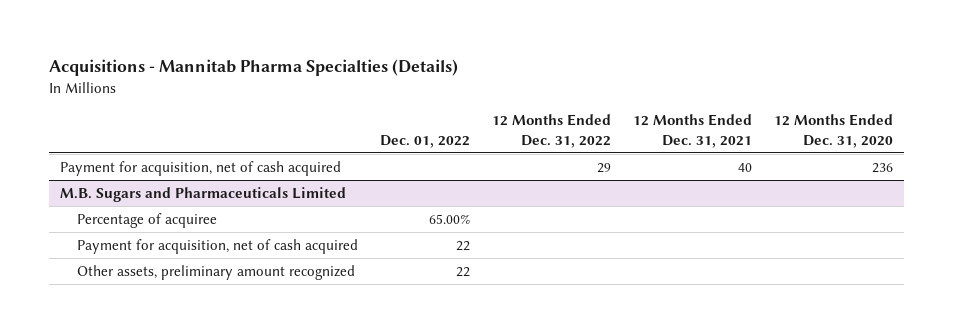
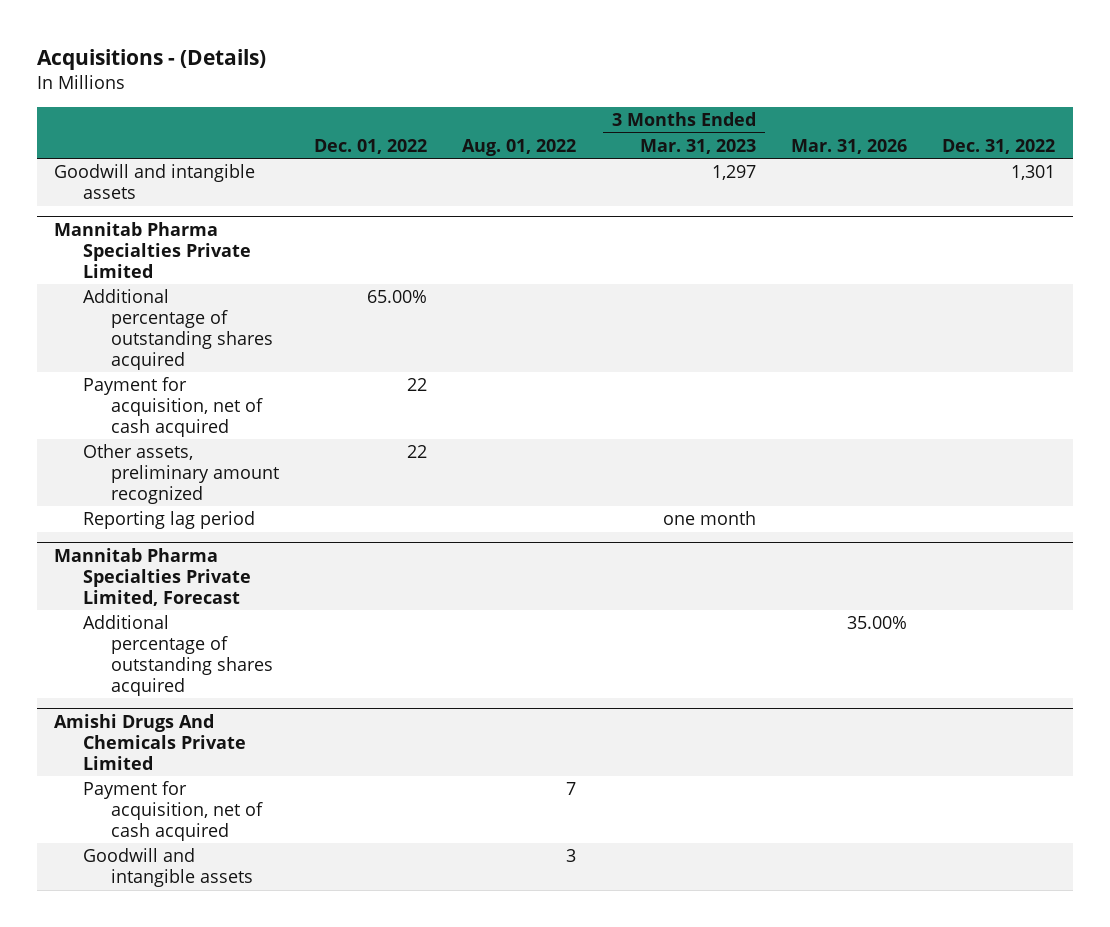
- Acquisitions - Mannitab Pharma Specialties (Details)
+ Acquisitions - (Details)
- | Dec. 01, 2022 | 12 Months Ended Dec. 31, 2022 | 12 Months Ended Dec. 31, 2021 | 12 Months Ended Dec. 31, 2020
+ | Dec. 01, 2022 | Aug. 01, 2022 | 3 Months Ended Mar. 31, 2023 | Mar. 31, 2026 | Dec. 31, 2022
- Payment for acquisition, net of cash acquired | | 29 | 40 | 236
- M.B. Sugars and Pharmaceuticals Limited
- Percentage of acquiree | 65.00% | | |
+ Goodwill and intangible assets | | | 1,297 | | 1,301
+ Mannitab Pharma Specialties Private Limited
+ Additional percentage of outstanding shares acquired | 65.00% | | | |
+ Reporting lag period | | | one month | |
+ Mannitab Pharma Specialties Private Limited, Forecast
+ Additional percentage of outstanding shares acquired | | | | 35.00% |
+ Amishi Drugs And Chemicals Private Limited
+ Payment for acquisition, net of cash acquired | | 7 | | |
+ Goodwill and intangible assets | | 3 | | |

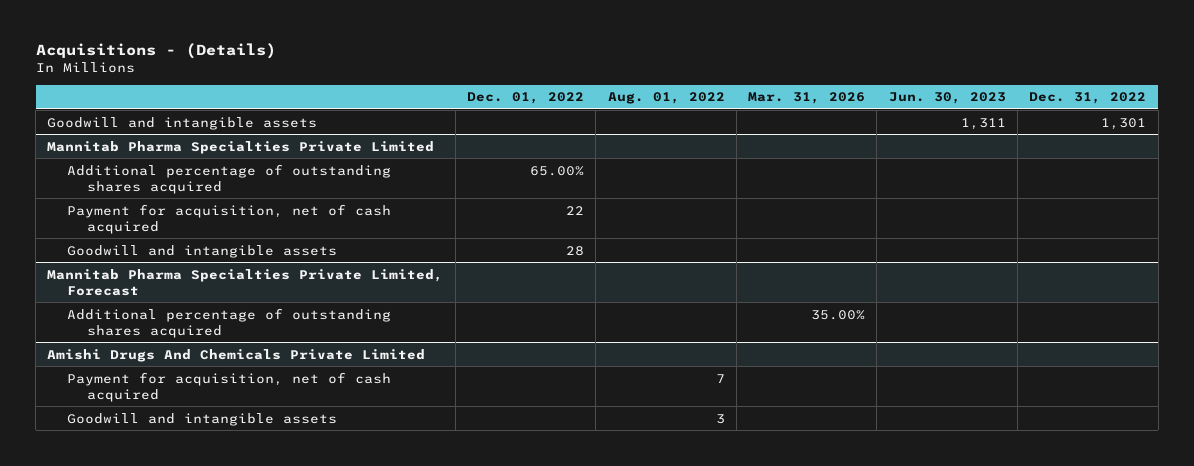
- | Dec. 01, 2022 | Aug. 01, 2022 | 3 Months Ended Mar. 31, 2023 | Mar. 31, 2026 | Dec. 31, 2022
+ | Dec. 01, 2022 | Aug. 01, 2022 | Mar. 31, 2026 | Jun. 30, 2023 | Dec. 31, 2022
@ Mannitab Pharma Specialties Private Limited
- Other assets, preliminary amount recognized | 22 | | | |
- Reporting lag period | | | one month | |
+ Goodwill and intangible assets | 28 | | | |

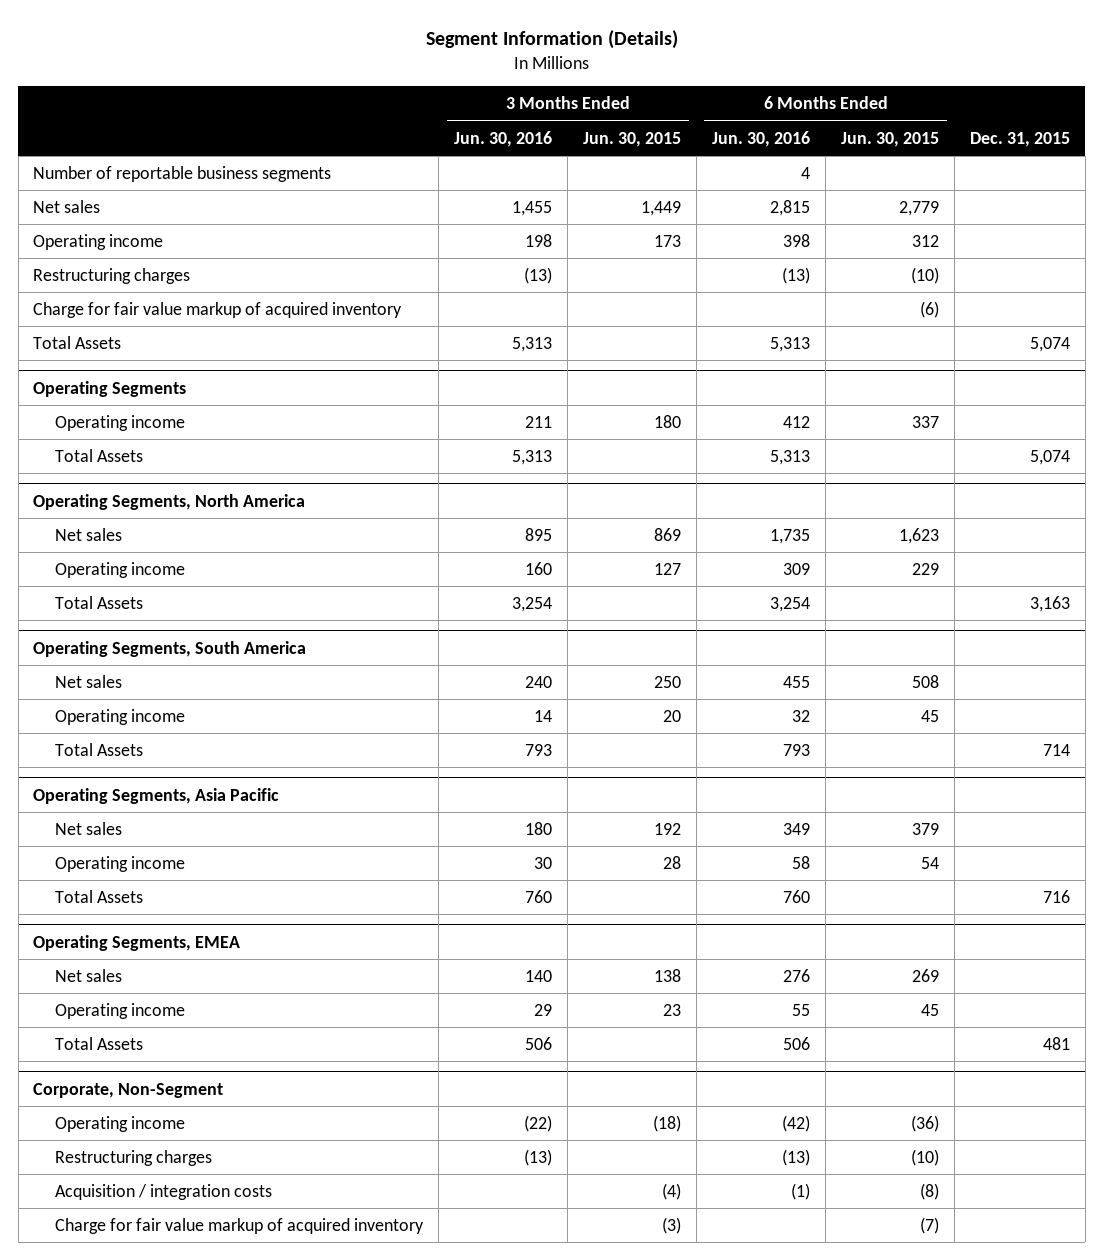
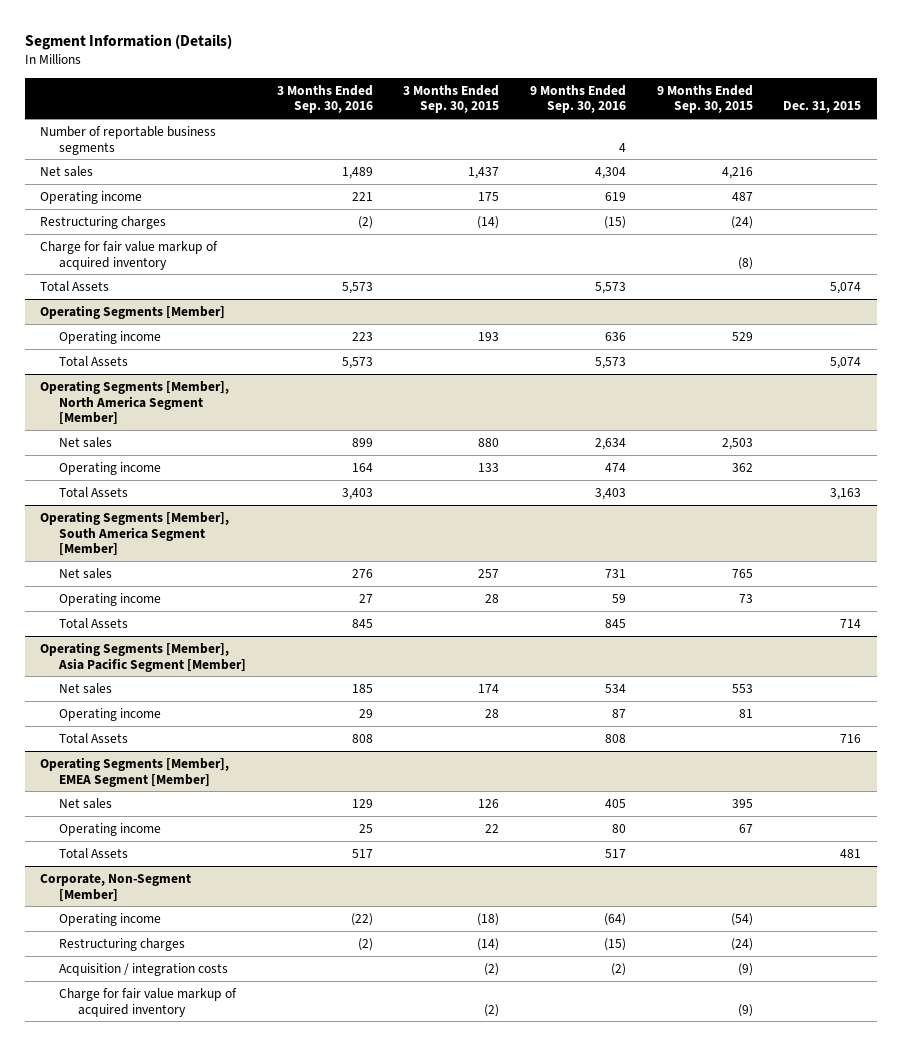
- | 3 Months Ended Jun. 30, 2016 | 3 Months Ended Jun. 30, 2015 | 6 Months Ended Jun. 30, 2016 | 6 Months Ended Jun. 30, 2015 | Dec. 31, 2015
+ | 3 Months Ended Sep. 30, 2016 | 3 Months Ended Sep. 30, 2015 | 9 Months Ended Sep. 30, 2016 | 9 Months Ended Sep. 30, 2015 | Dec. 31, 2015
- Operating Segments
+ Operating Segments [Member]
- Operating Segments, North America
+ Operating Segments [Member], North America Segment [Member]
- Operating Segments, South America
+ Operating Segments [Member], South America Segment [Member]
- Operating Segments, Asia Pacific
+ Operating Segments [Member], Asia Pacific Segment [Member]
- Operating Segments, EMEA
+ Operating Segments [Member], EMEA Segment [Member]
- Corporate, Non-Segment
+ Corporate, Non-Segment [Member]

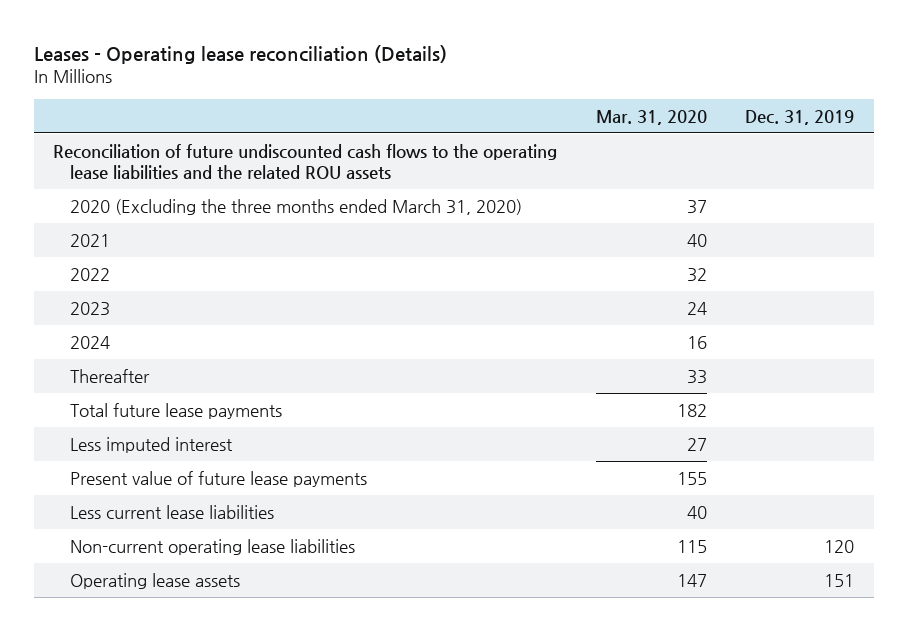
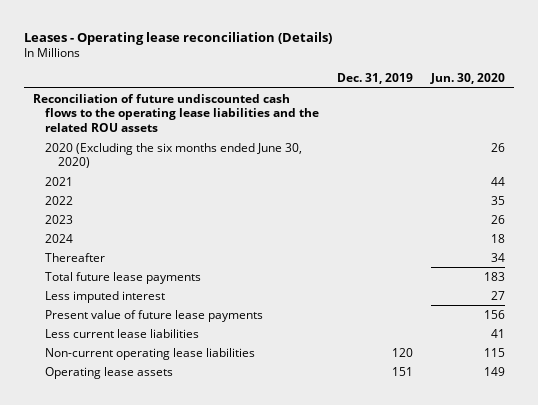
- | Mar. 31, 2020 | Dec. 31, 2019
+ | Dec. 31, 2019 | Jun. 30, 2020
- 2020 (Excluding the three months ended March 31, 2020) | 37 |
+ 2020 (Excluding the six months ended June 30, 2020) | | 26

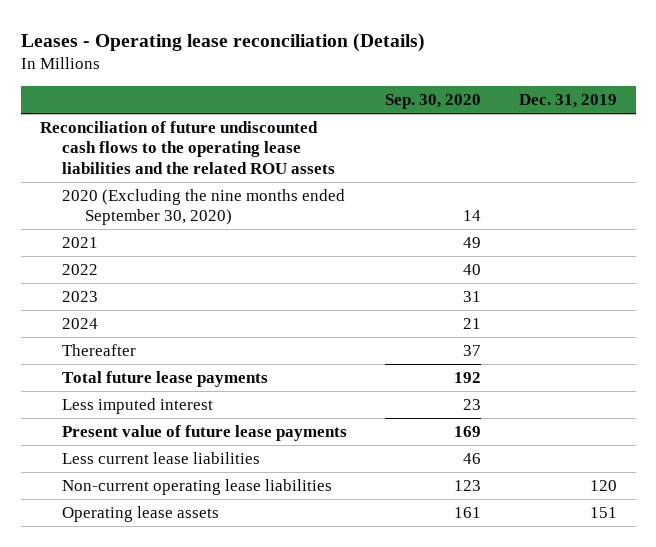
- | Dec. 31, 2019 | Jun. 30, 2020
+ | Sep. 30, 2020 | Dec. 31, 2019
- 2020 (Excluding the six months ended June 30, 2020) | | 26
+ 2020 (Excluding the nine months ended September 30, 2020) | 14 |

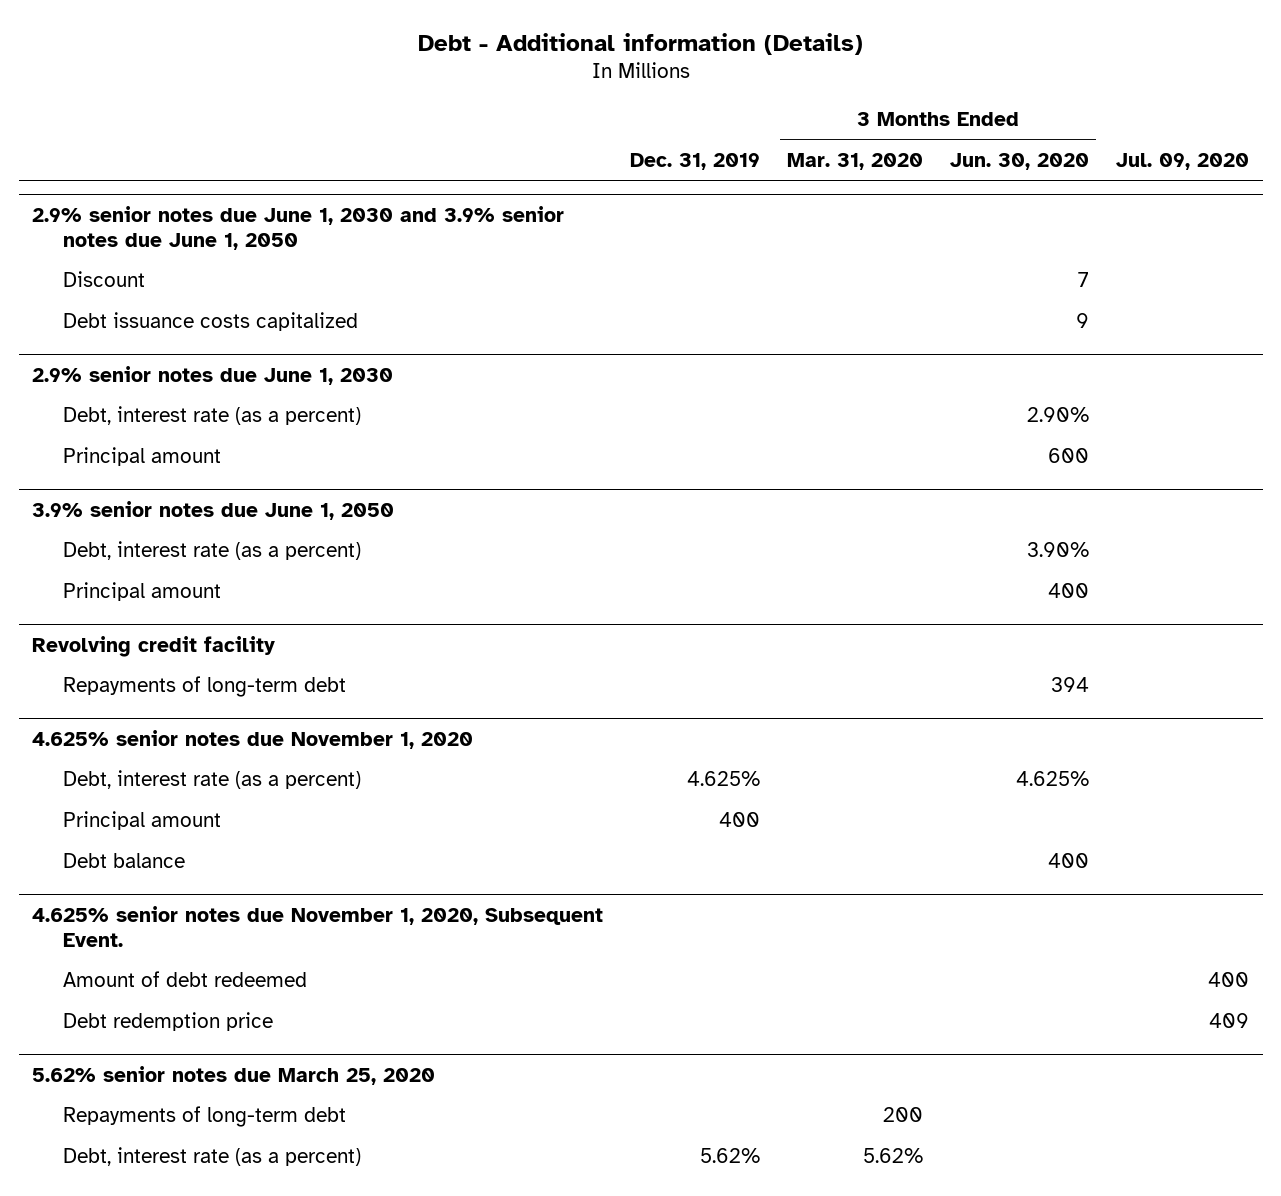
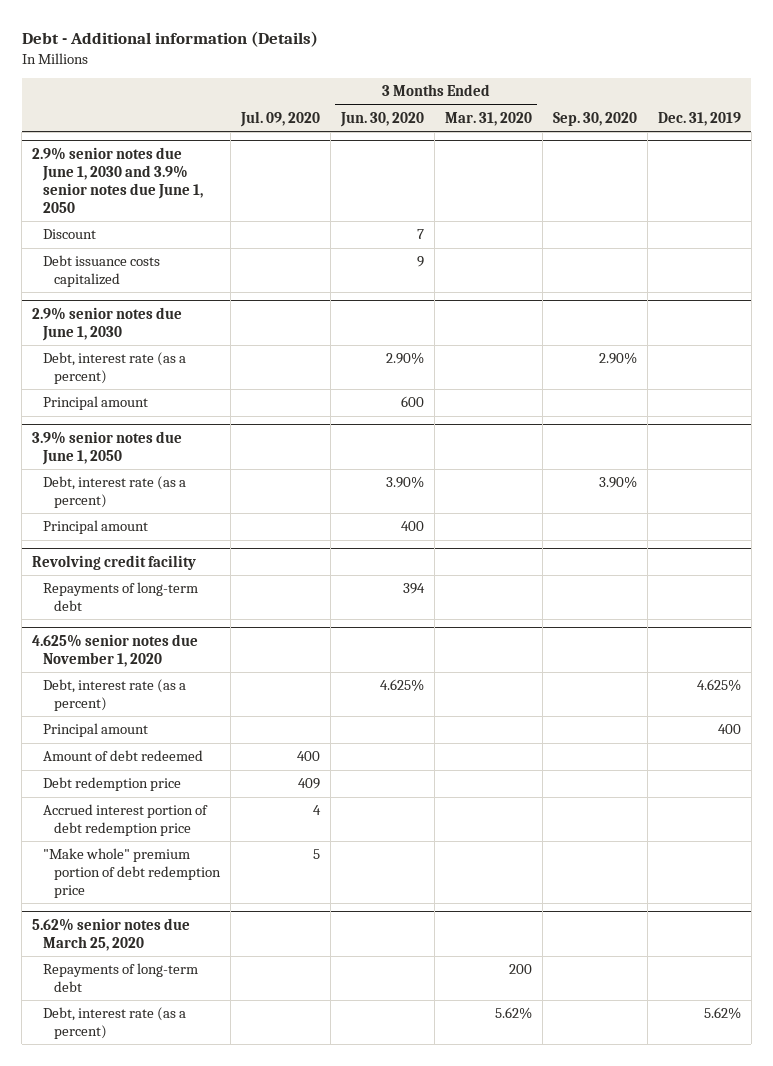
- | Dec. 31, 2019 | 3 Months Ended Mar. 31, 2020 | 3 Months Ended Jun. 30, 2020 | Jul. 09, 2020
+ | Jul. 09, 2020 | 3 Months Ended Jun. 30, 2020 | 3 Months Ended Mar. 31, 2020 | Sep. 30, 2020 | Dec. 31, 2019
@ 4.625% senior notes due November 1, 2020
- Debt balance | | | 400 |
- 4.625% senior notes due November 1, 2020, Subsequent Event.
- Amount of debt redeemed | | | | 400
- Debt redemption price | | | | 409
@ 4.625% senior notes due November 1, 2020
+ Amount of debt redeemed | 400 | | | |
+ Debt redemption price | 409 | | | |
+ Accrued interest portion of debt redemption price | 4 | | | |
+ "Make whole" premium portion of debt redemption price | 5 | | | |

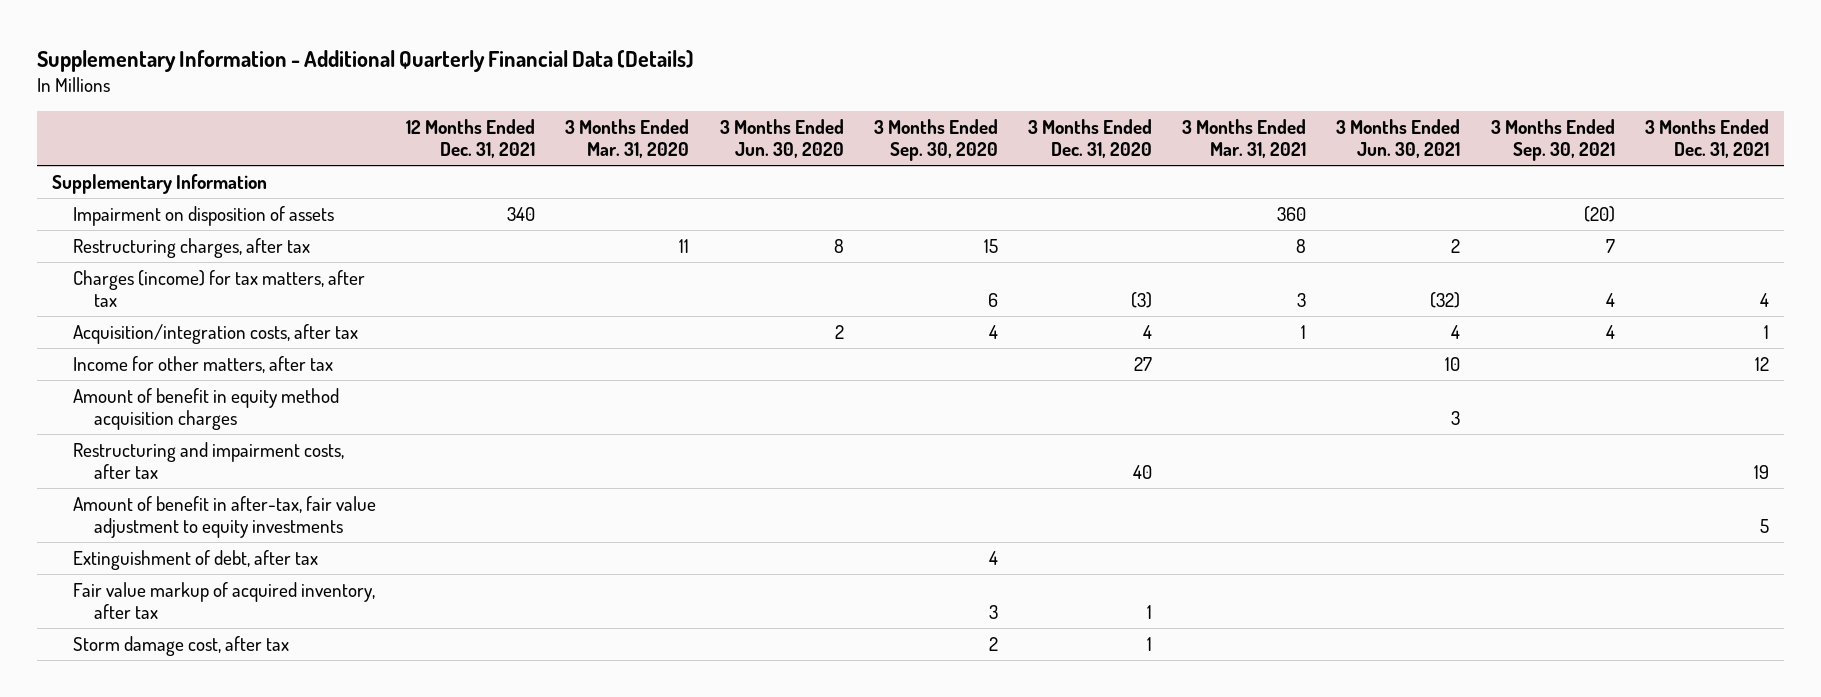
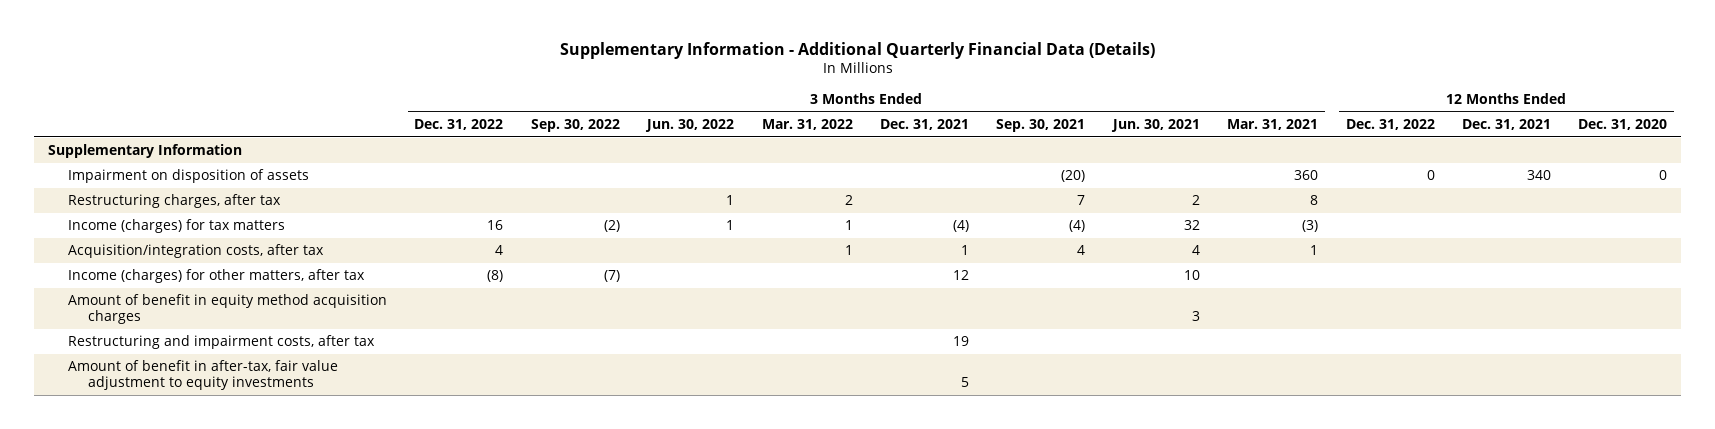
- | 12 Months Ended Dec. 31, 2021 | 3 Months Ended Mar. 31, 2020 | 3 Months Ended Jun. 30, 2020 | 3 Months Ended Sep. 30, 2020 | 3 Months Ended Dec. 31, 2020 | 3 Months Ended Mar. 31, 2021 | 3 Months Ended Jun. 30, 2021 | 3 Months Ended Sep. 30, 2021 | 3 Months Ended Dec. 31, 2021
+ | 3 Months Ended Dec. 31, 2022 | 3 Months Ended Sep. 30, 2022 | 3 Months Ended Jun. 30, 2022 | 3 Months Ended Mar. 31, 2022 | 3 Months Ended Dec. 31, 2021 | 3 Months Ended Sep. 30, 2021 | 3 Months Ended Jun. 30, 2021 | 3 Months Ended Mar. 31, 2021 | 12 Months Ended Dec. 31, 2022 | 12 Months Ended Dec. 31, 2021 | 12 Months Ended Dec. 31, 2020
- Charges (income) for tax matters, after tax | | | | 6 | (3) | 3 | (32) | 4 | 4
+ Income (charges) for tax matters | 16 | (2) | 1 | 1 | (4) | (4) | 32 | (3) | | |
- Income for other matters, after tax | | | | | 27 | | 10 | | 12
+ Income (charges) for other matters, after tax | (8) | (7) | | | 12 | | 10 | | | |
- Extinguishment of debt, after tax | | | | 4 | | | | |
- Fair value markup of acquired inventory, after tax | | | | 3 | 1 | | | |
- Storm damage cost, after tax | | | | 2 | 1 | | | |

